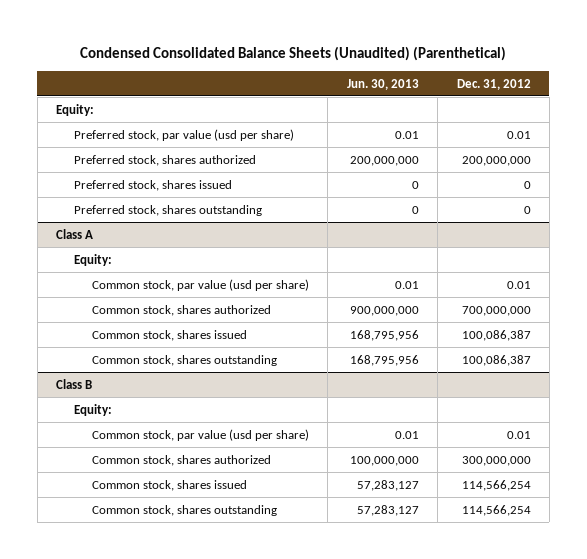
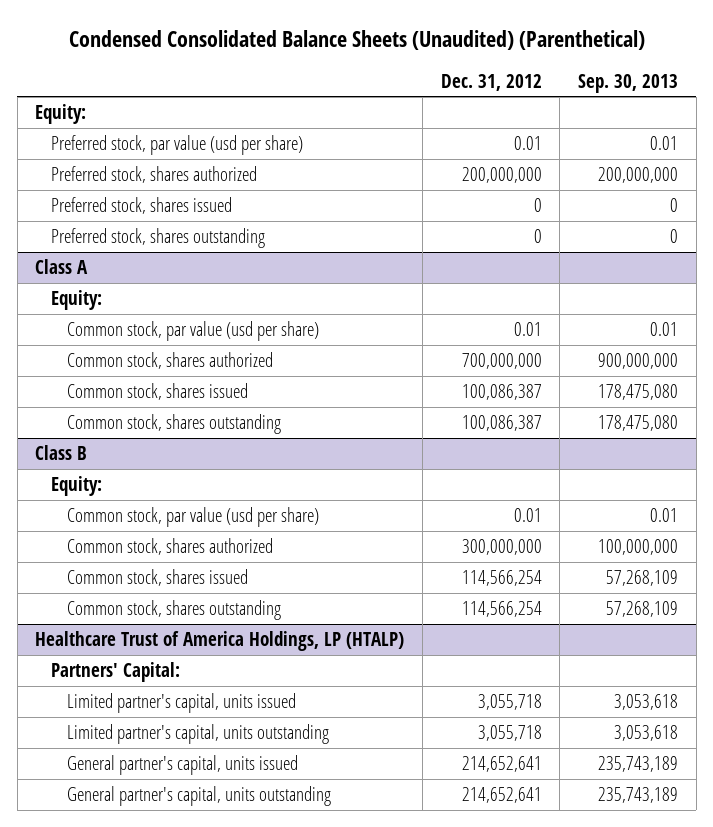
- | Jun. 30, 2013 | Dec. 31, 2012
+ | Dec. 31, 2012 | Sep. 30, 2013
+ Healthcare Trust of America Holdings, LP (HTALP)
+ Partners' Capital:
+ Limited partner's capital, units issued | 3,055,718 | 3,053,618
+ Limited partner's capital, units outstanding | 3,055,718 | 3,053,618
+ General partner's capital, units issued | 214,652,641 | 235,743,189
+ General partner's capital, units outstanding | 214,652,641 | 235,743,189

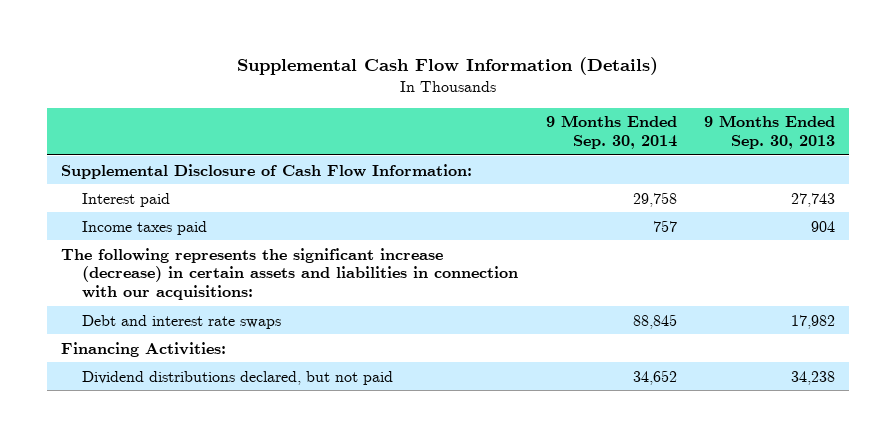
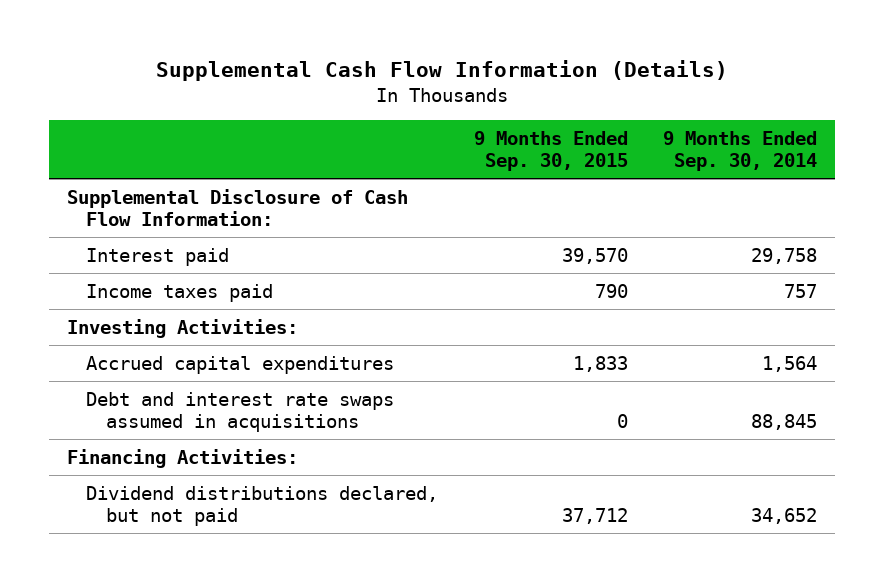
- | 9 Months Ended Sep. 30, 2014 | 9 Months Ended Sep. 30, 2013
+ | 9 Months Ended Sep. 30, 2015 | 9 Months Ended Sep. 30, 2014
- The following represents the significant increase (decrease) in certain assets and liabilities in connection with our acquisitions:
- Debt and interest rate swaps | 88,845 | 17,982
+ Investing Activities:
+ Accrued capital expenditures | 1,833 | 1,564
+ Debt and interest rate swaps assumed in acquisitions | 0 | 88,845

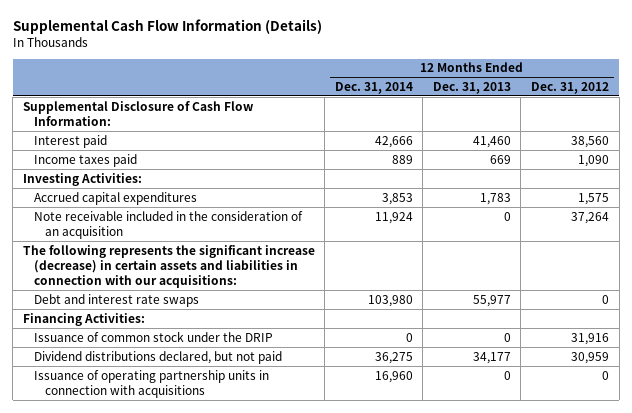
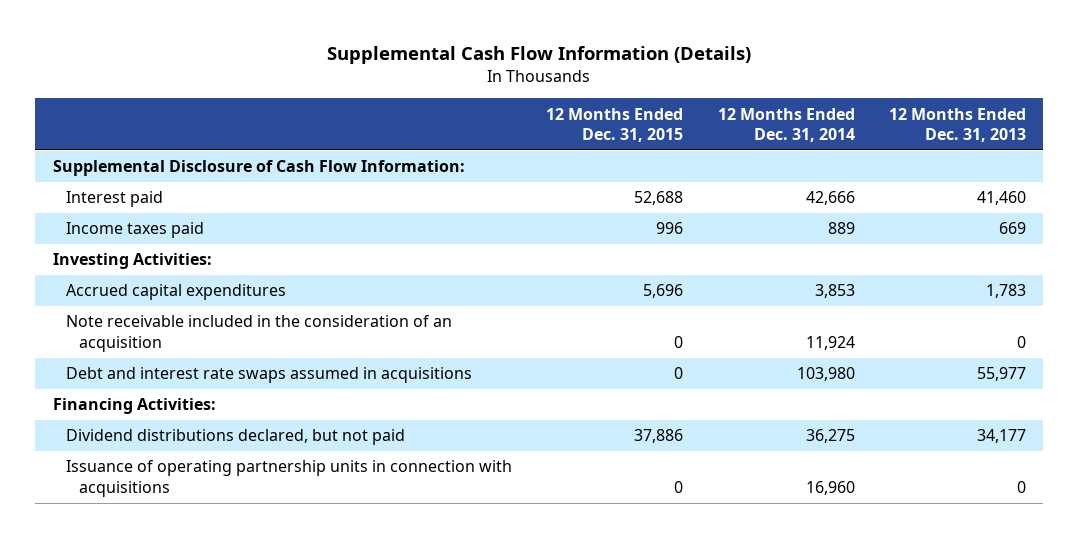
- | 12 Months Ended Dec. 31, 2014 | 12 Months Ended Dec. 31, 2013 | 12 Months Ended Dec. 31, 2012
+ | 12 Months Ended Dec. 31, 2015 | 12 Months Ended Dec. 31, 2014 | 12 Months Ended Dec. 31, 2013
- The following represents the significant increase (decrease) in certain assets and liabilities in connection with our acquisitions:
- Debt and interest rate swaps | 103,980 | 55,977 | 0
+ Debt and interest rate swaps assumed in acquisitions | 0 | 103,980 | 55,977
- Issuance of common stock under the DRIP | 0 | 0 | 31,916

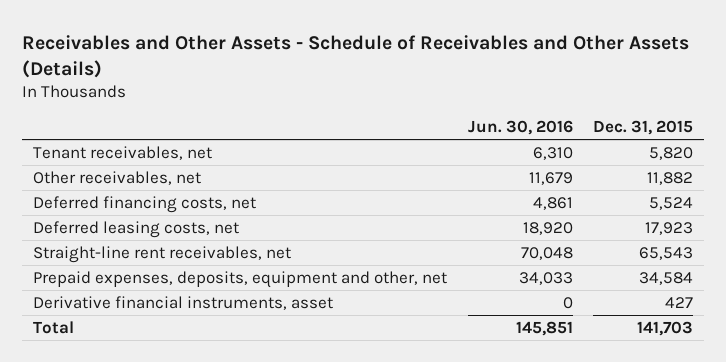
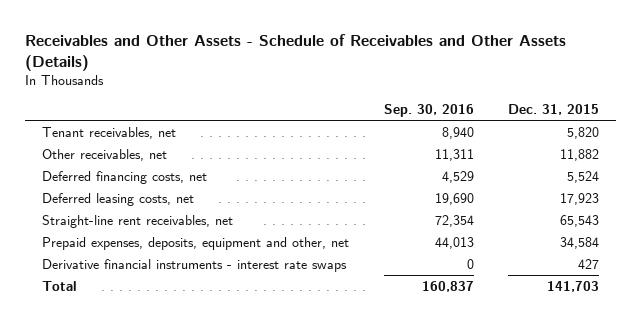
- | Jun. 30, 2016 | Dec. 31, 2015
+ | Sep. 30, 2016 | Dec. 31, 2015
- Derivative financial instruments, asset | 0 | 427
+ Derivative financial instruments - interest rate swaps | 0 | 427

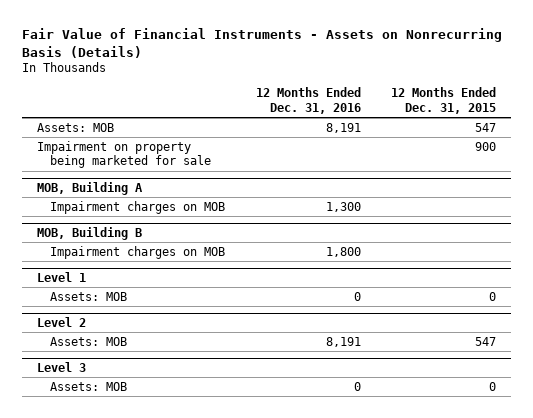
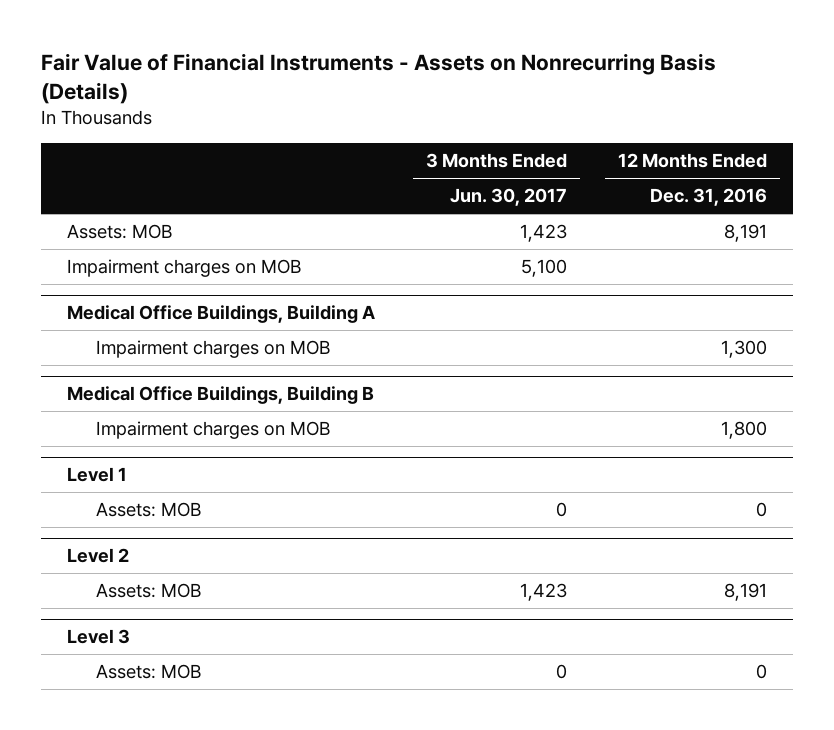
- | 12 Months Ended Dec. 31, 2016 | 12 Months Ended Dec. 31, 2015
+ | 3 Months Ended Jun. 30, 2017 | 12 Months Ended Dec. 31, 2016
- Impairment on property being marketed for sale | | 900
- MOB, Building A
+ Impairment charges on MOB | 5,100 |
+ Medical Office Buildings, Building A
- MOB, Building B
+ Medical Office Buildings, Building B

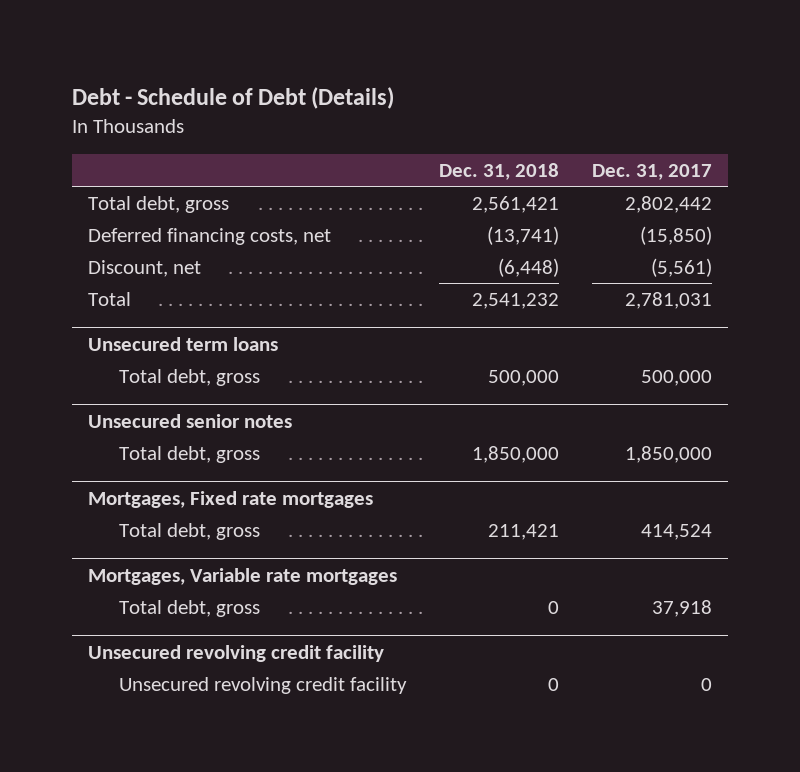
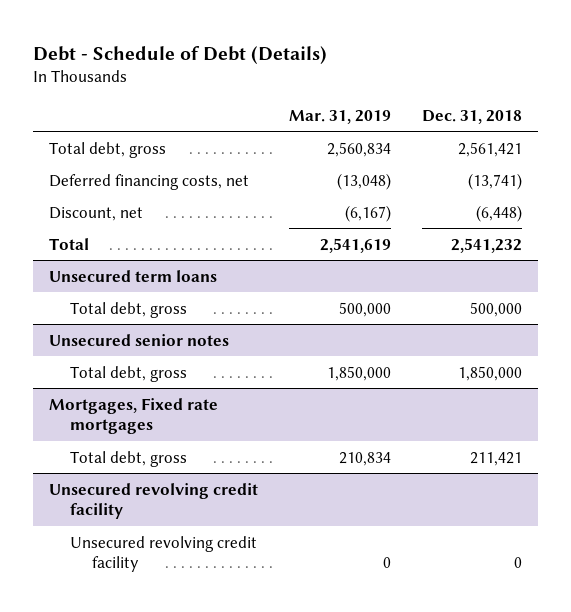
- | Dec. 31, 2018 | Dec. 31, 2017
+ | Mar. 31, 2019 | Dec. 31, 2018
- Mortgages, Variable rate mortgages
- Total debt, gross | 0 | 37,918

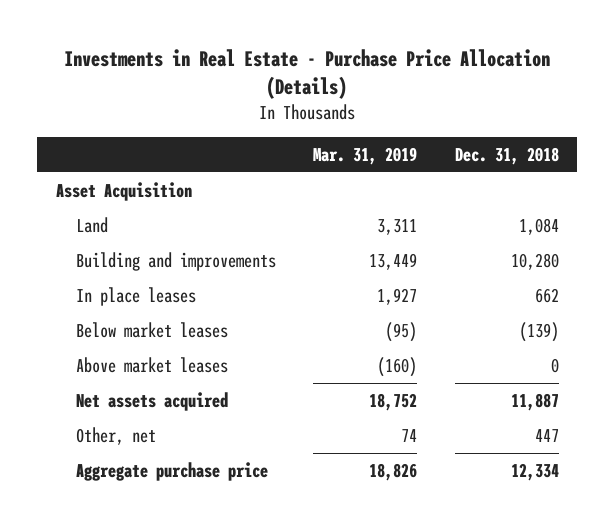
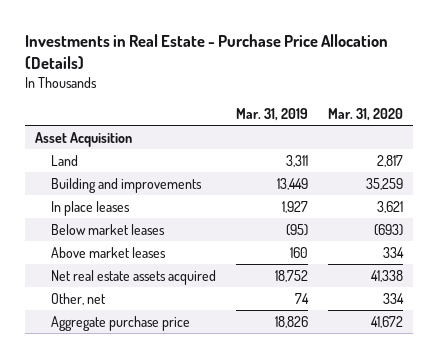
- | Mar. 31, 2019 | Dec. 31, 2018
+ | Mar. 31, 2019 | Mar. 31, 2020
- Above market leases | (160) | 0
- Net assets acquired | 18,752 | 11,887
+ Above market leases | 160 | 334
+ Net real estate assets acquired | 18,752 | 41,338

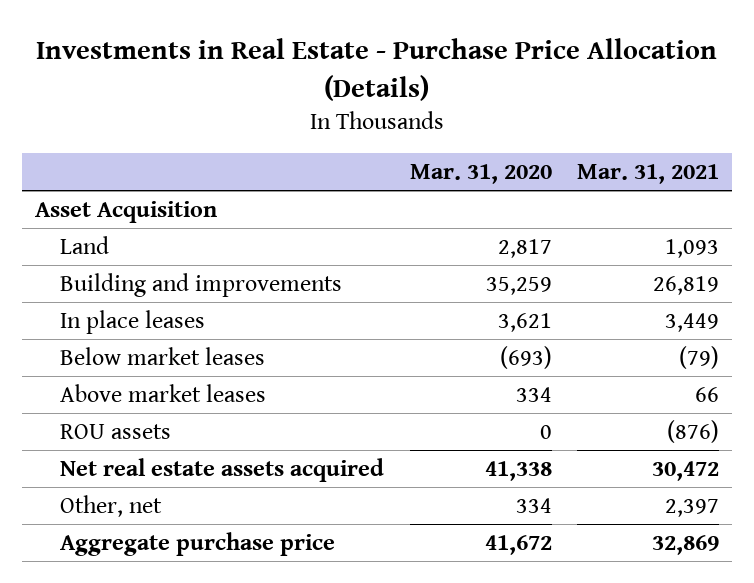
- | Mar. 31, 2019 | Mar. 31, 2020
+ | Mar. 31, 2020 | Mar. 31, 2021
+ ROU assets | 0 | (876)

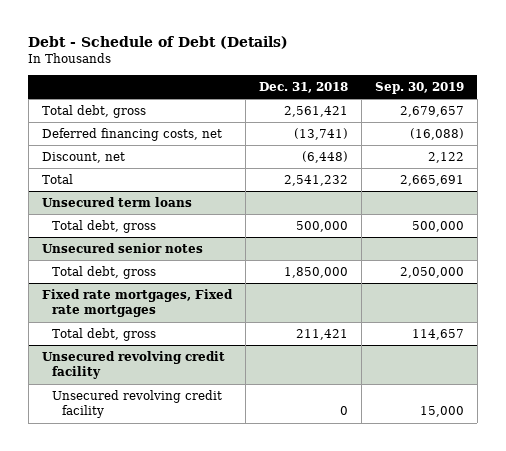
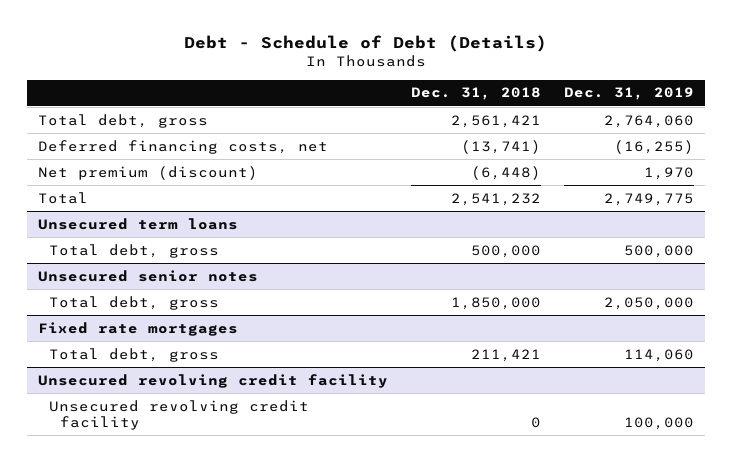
- | Dec. 31, 2018 | Sep. 30, 2019
+ | Dec. 31, 2018 | Dec. 31, 2019
- Discount, net | (6,448) | 2,122
+ Net premium (discount) | (6,448) | 1,970
- Fixed rate mortgages, Fixed rate mortgages
+ Fixed rate mortgages

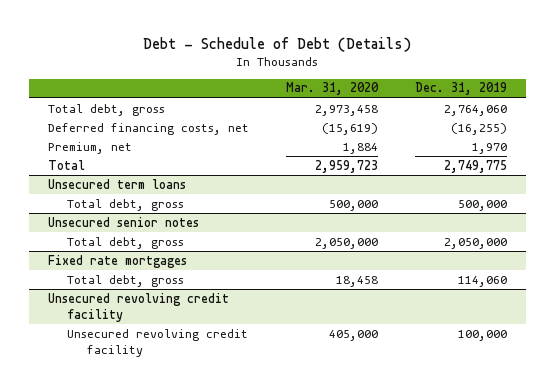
- | Dec. 31, 2018 | Dec. 31, 2019
+ | Mar. 31, 2020 | Dec. 31, 2019
- Net premium (discount) | (6,448) | 1,970
+ Premium, net | 1,884 | 1,970

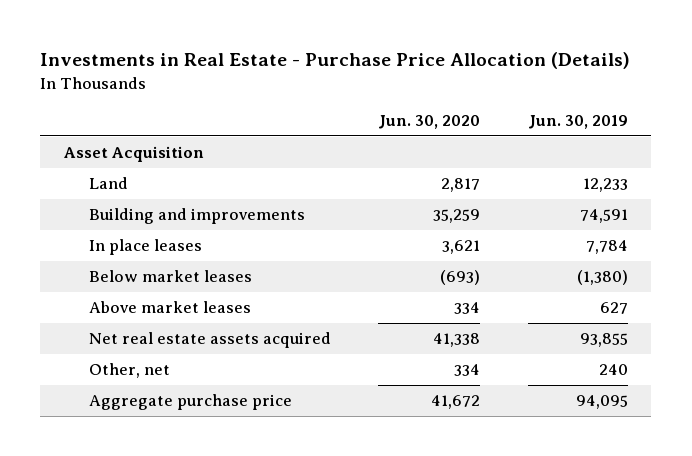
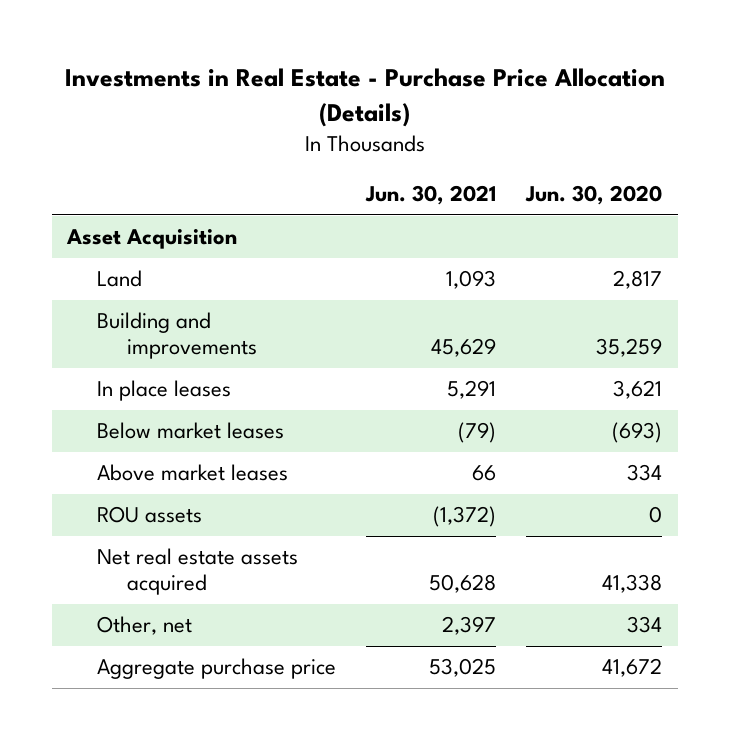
- | Jun. 30, 2020 | Jun. 30, 2019
+ | Jun. 30, 2021 | Jun. 30, 2020
+ ROU assets | (1,372) | 0

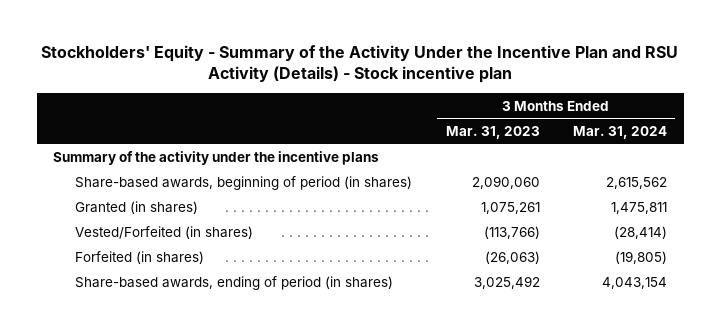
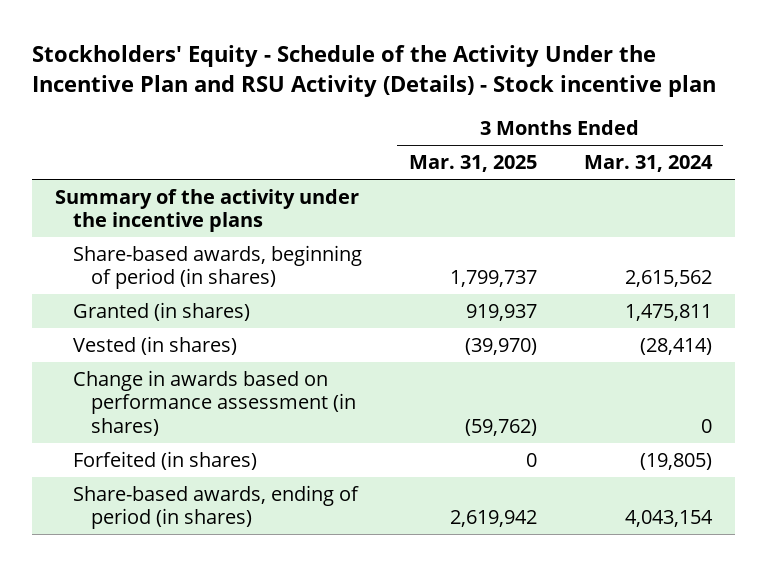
- Stockholders' Equity - Summary of the Activity Under the Incentive Plan and RSU Activity (Details) - Stock incentive plan
+ Stockholders' Equity - Schedule of the Activity Under the Incentive Plan and RSU Activity (Details) - Stock incentive plan
- | 3 Months Ended Mar. 31, 2023 | 3 Months Ended Mar. 31, 2024
+ | 3 Months Ended Mar. 31, 2025 | 3 Months Ended Mar. 31, 2024
- Vested/Forfeited (in shares) | (113,766) | (28,414)
+ Vested (in shares) | (39,970) | (28,414)
+ Change in awards based on performance assessment (in shares) | (59,762) | 0

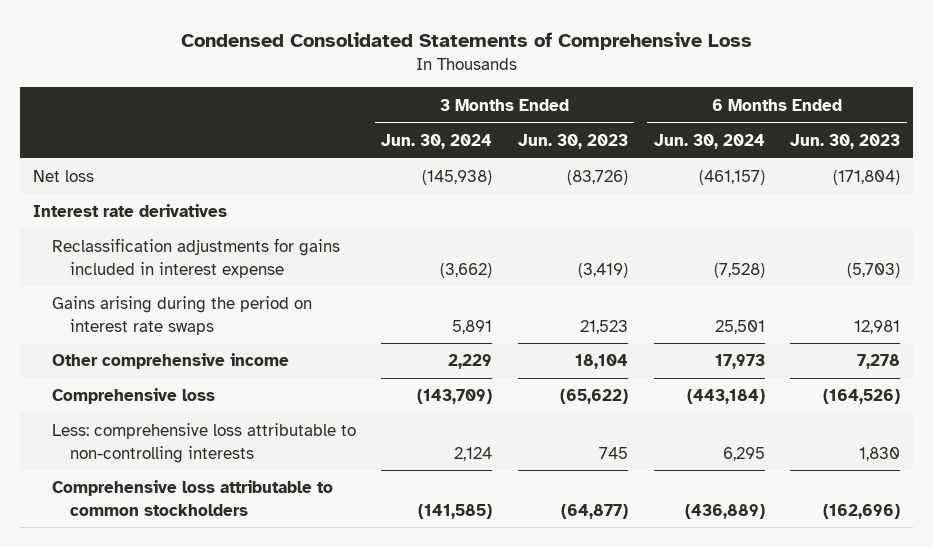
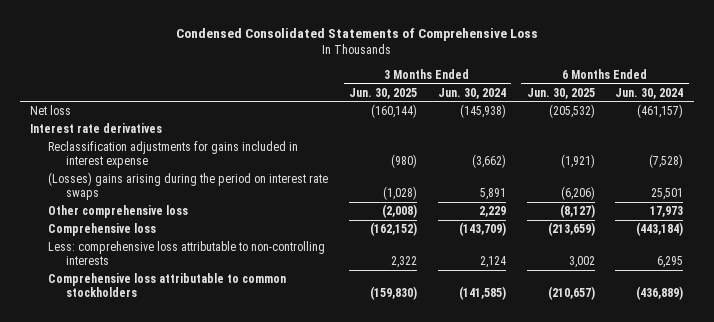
- | 3 Months Ended Jun. 30, 2024 | 3 Months Ended Jun. 30, 2023 | 6 Months Ended Jun. 30, 2024 | 6 Months Ended Jun. 30, 2023
+ | 3 Months Ended Jun. 30, 2025 | 3 Months Ended Jun. 30, 2024 | 6 Months Ended Jun. 30, 2025 | 6 Months Ended Jun. 30, 2024
- Gains arising during the period on interest rate swaps | 5,891 | 21,523 | 25,501 | 12,981
- Other comprehensive income | 2,229 | 18,104 | 17,973 | 7,278
+ (Losses) gains arising during the period on interest rate swaps | (1,028) | 5,891 | (6,206) | 25,501
+ Other comprehensive loss | (2,008) | 2,229 | (8,127) | 17,973

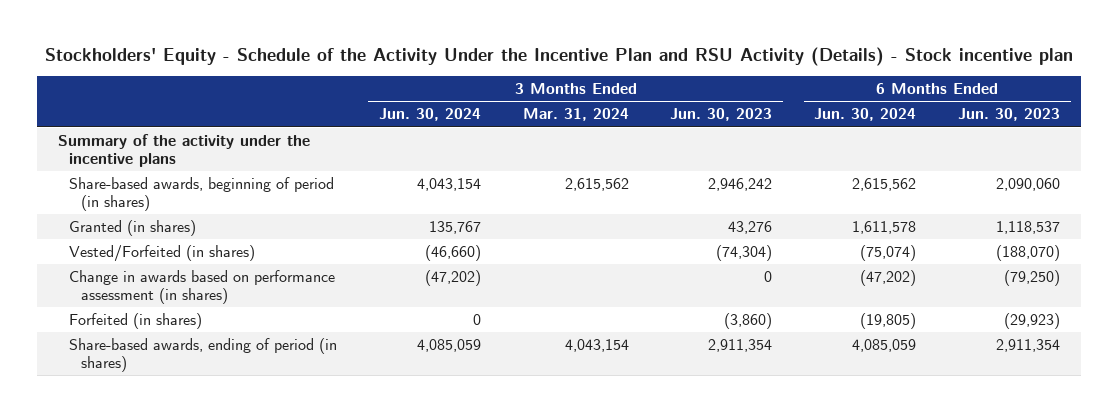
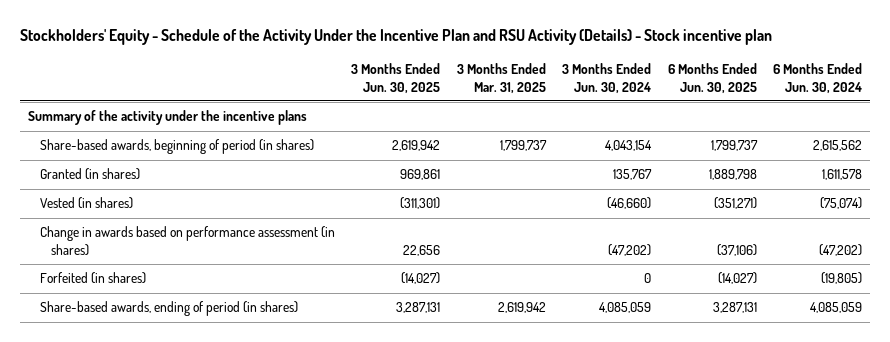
- | 3 Months Ended Jun. 30, 2024 | 3 Months Ended Mar. 31, 2024 | 3 Months Ended Jun. 30, 2023 | 6 Months Ended Jun. 30, 2024 | 6 Months Ended Jun. 30, 2023
+ | 3 Months Ended Jun. 30, 2025 | 3 Months Ended Mar. 31, 2025 | 3 Months Ended Jun. 30, 2024 | 6 Months Ended Jun. 30, 2025 | 6 Months Ended Jun. 30, 2024
- Vested/Forfeited (in shares) | (46,660) | | (74,304) | (75,074) | (188,070)
+ Vested (in shares) | (311,301) | | (46,660) | (351,271) | (75,074)

